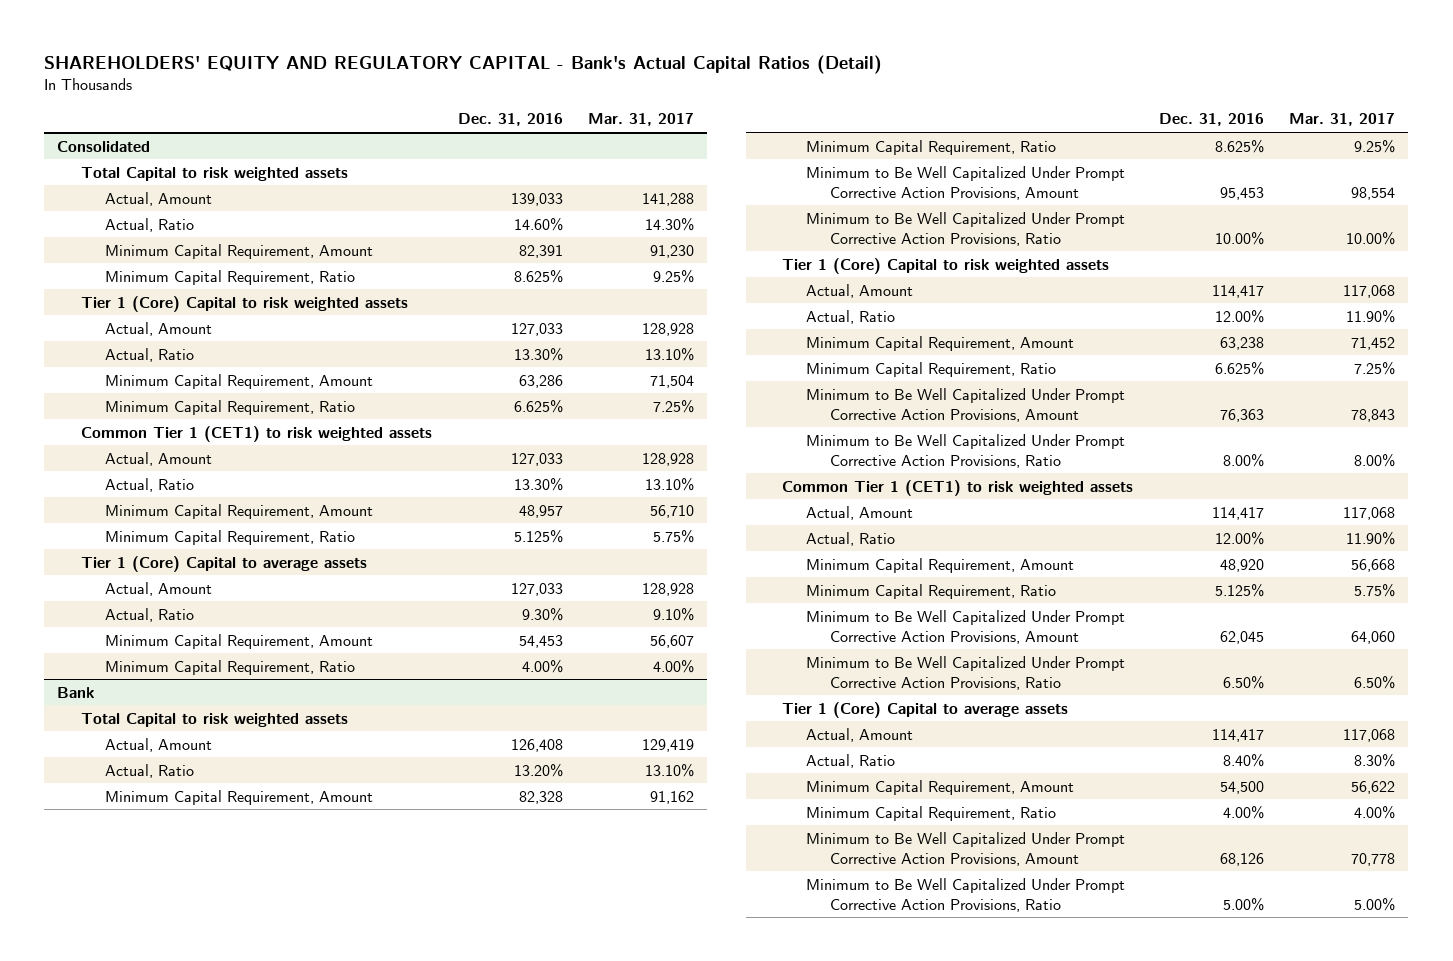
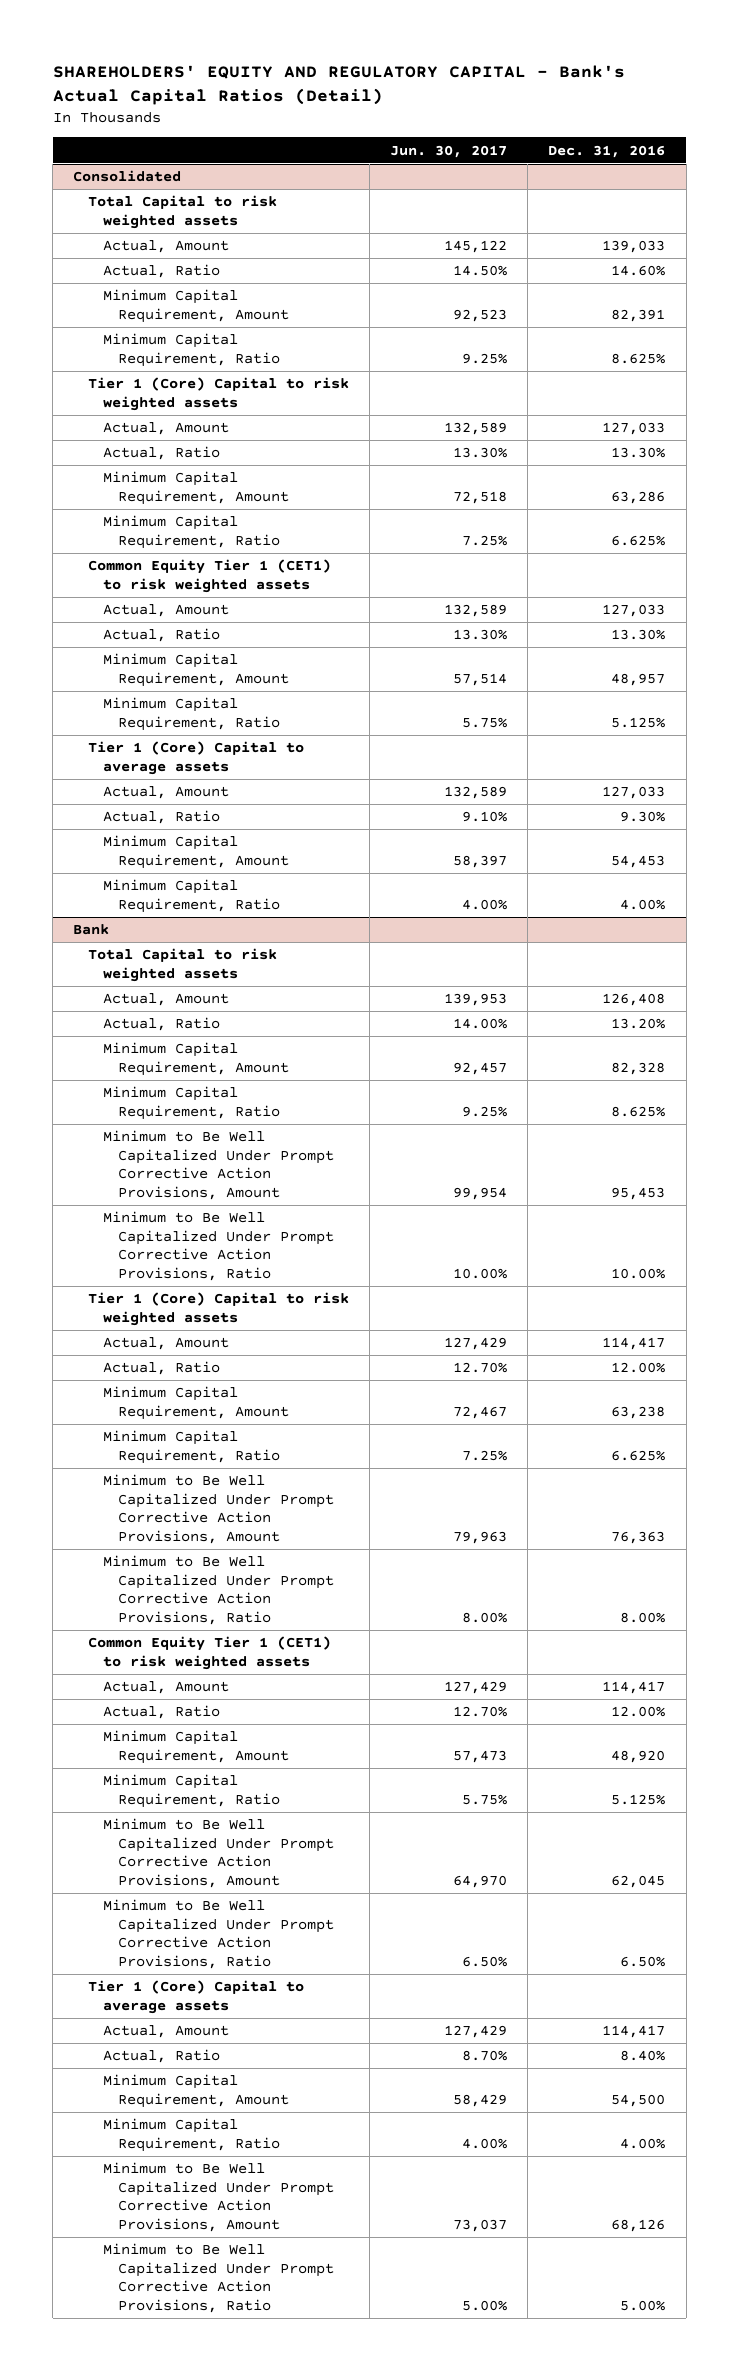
- | Dec. 31, 2016 | Mar. 31, 2017
+ | Jun. 30, 2017 | Dec. 31, 2016
@ Consolidated
- Common Tier 1 (CET1) to risk weighted assets
+ Common Equity Tier 1 (CET1) to risk weighted assets
@ Bank
- Common Tier 1 (CET1) to risk weighted assets
+ Common Equity Tier 1 (CET1) to risk weighted assets

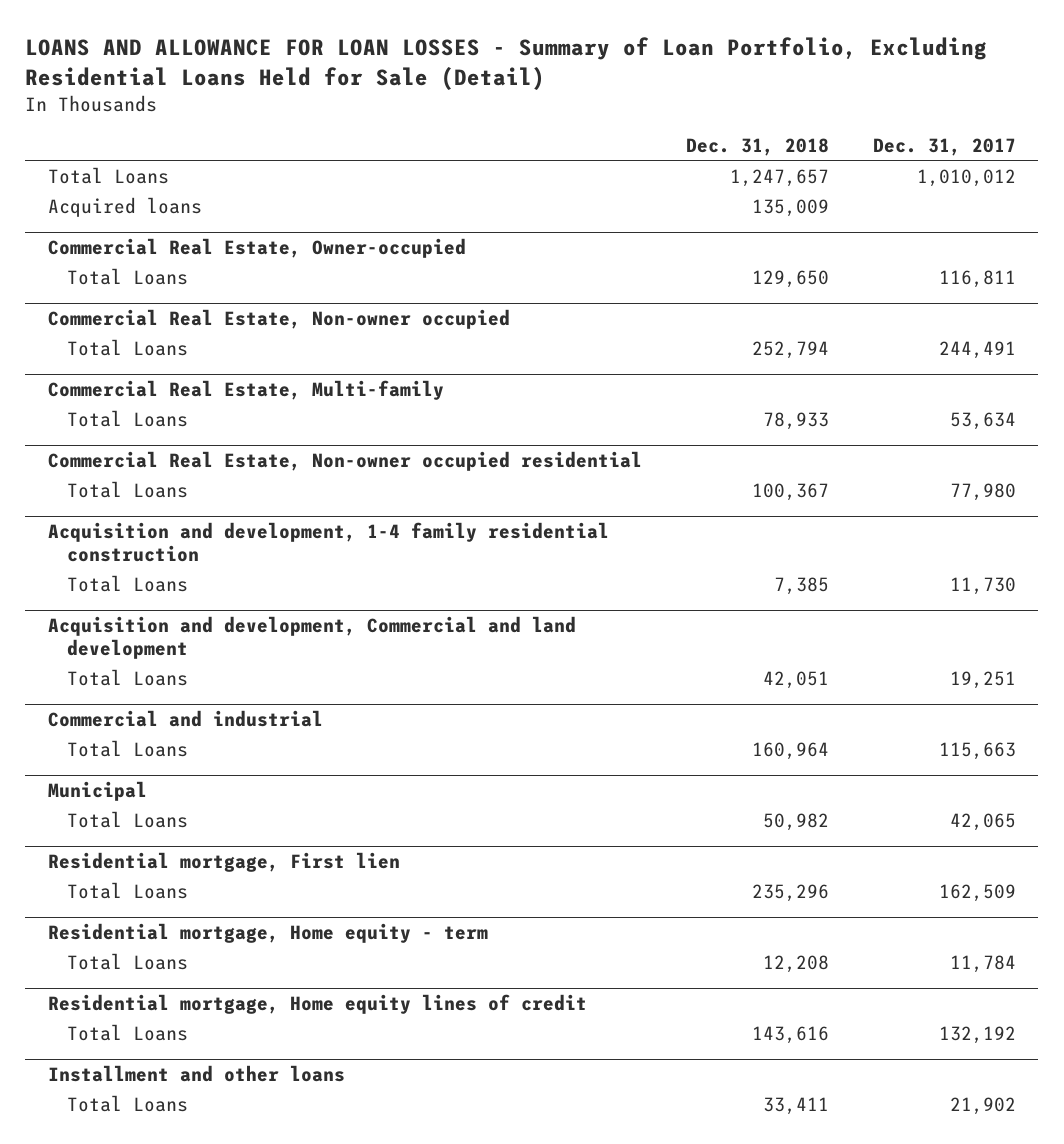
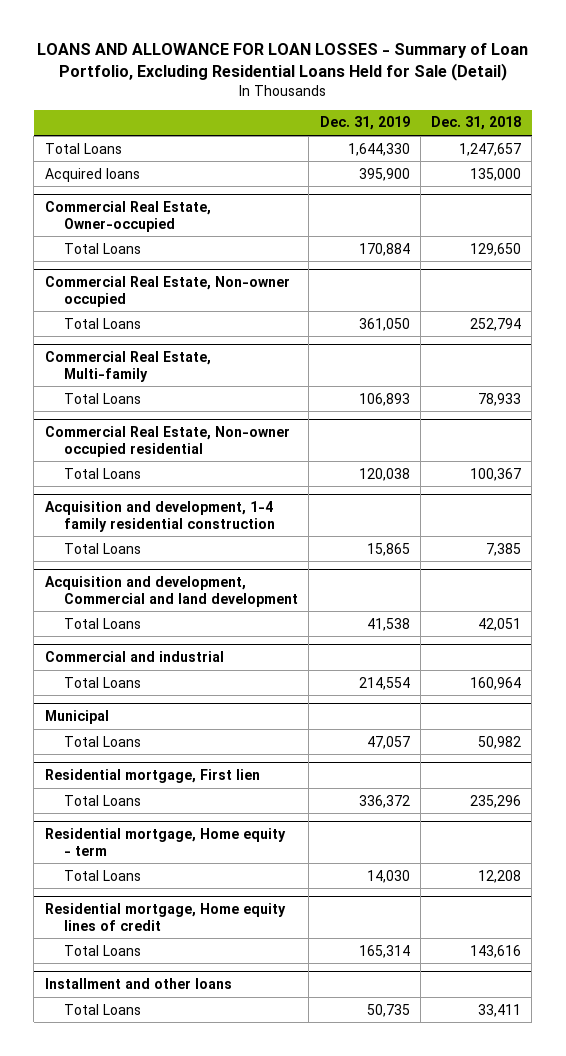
- | Dec. 31, 2018 | Dec. 31, 2017
+ | Dec. 31, 2019 | Dec. 31, 2018
- Acquired loans | 135,009 |
+ Acquired loans | 395,900 | 135,000

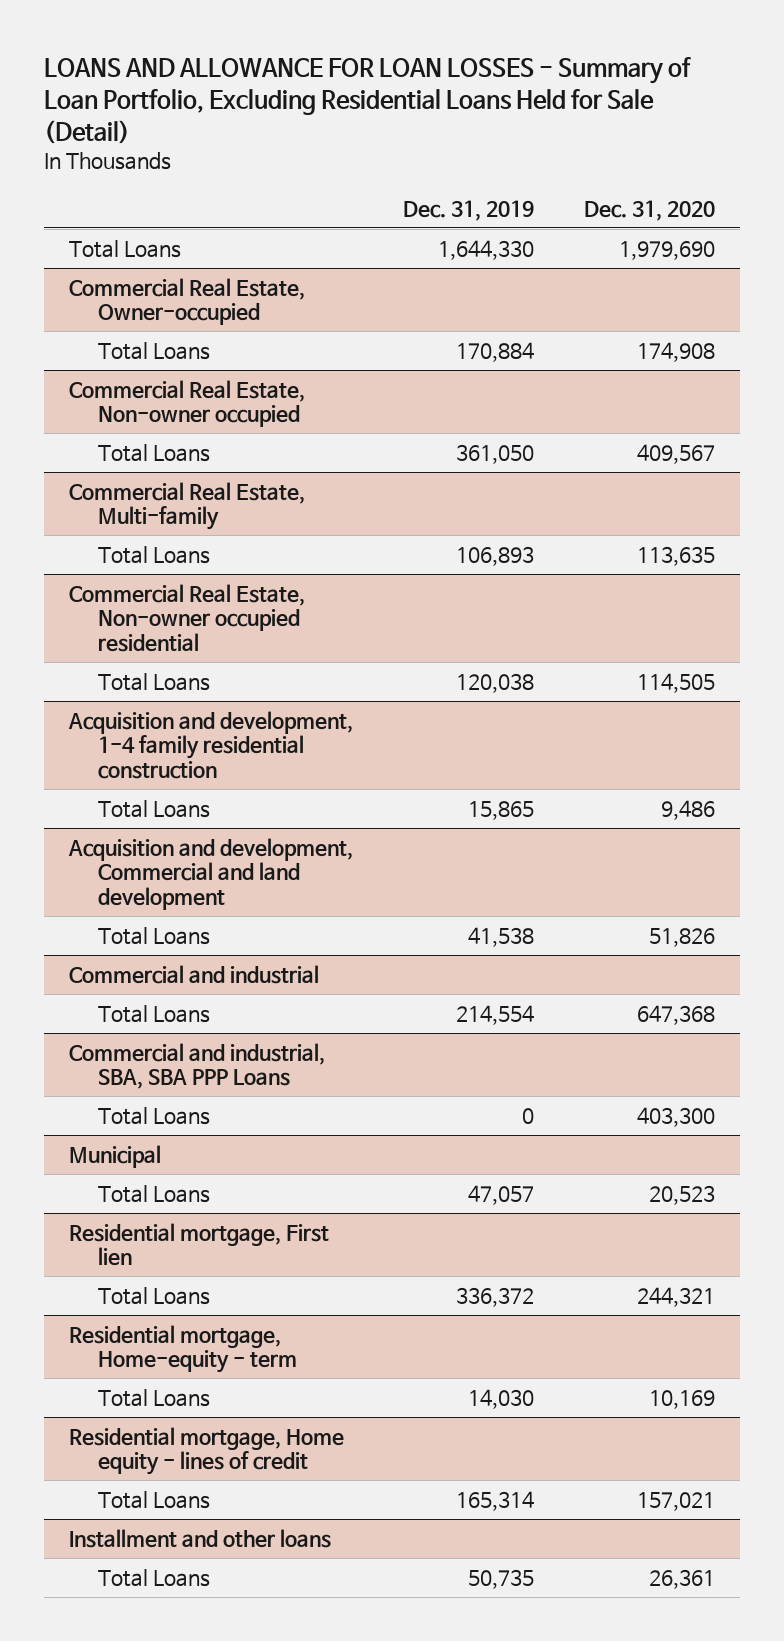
- | Dec. 31, 2019 | Dec. 31, 2018
+ | Dec. 31, 2019 | Dec. 31, 2020
- Acquired loans | 395,900 | 135,000
+ Commercial and industrial, SBA, SBA PPP Loans
+ Total Loans | 0 | 403,300
- Residential mortgage, Home equity - term
+ Residential mortgage, Home-equity - term
- Residential mortgage, Home equity lines of credit
+ Residential mortgage, Home equity - lines of credit

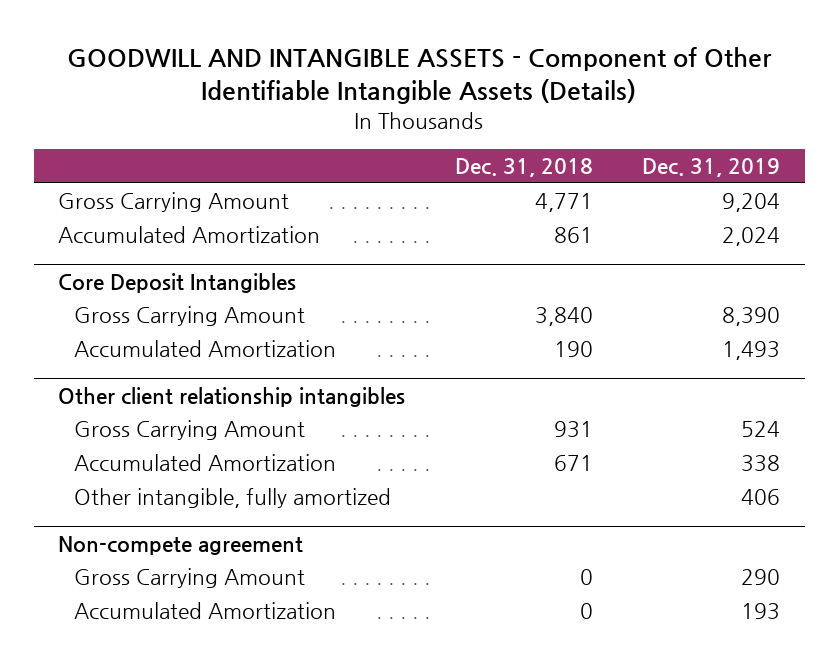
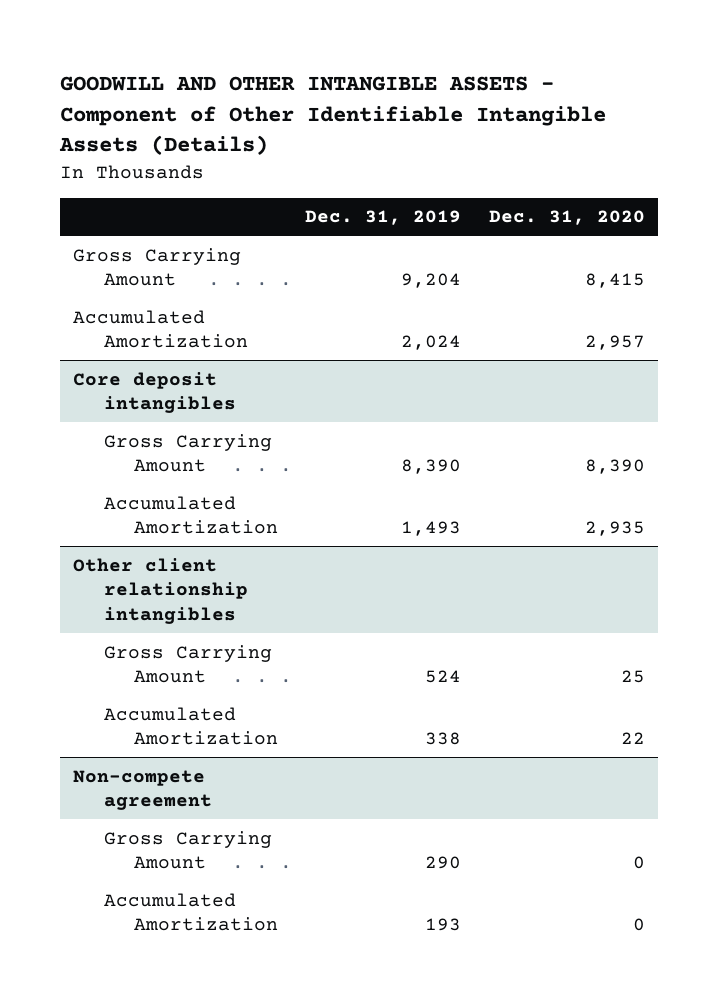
- GOODWILL AND INTANGIBLE ASSETS - Component of Other Identifiable Intangible Assets (Details)
+ GOODWILL AND OTHER INTANGIBLE ASSETS - Component of Other Identifiable Intangible Assets (Details)
- | Dec. 31, 2018 | Dec. 31, 2019
+ | Dec. 31, 2019 | Dec. 31, 2020
- Core Deposit Intangibles
+ Core deposit intangibles
@ Other client relationship intangibles
- Other intangible, fully amortized | | 406

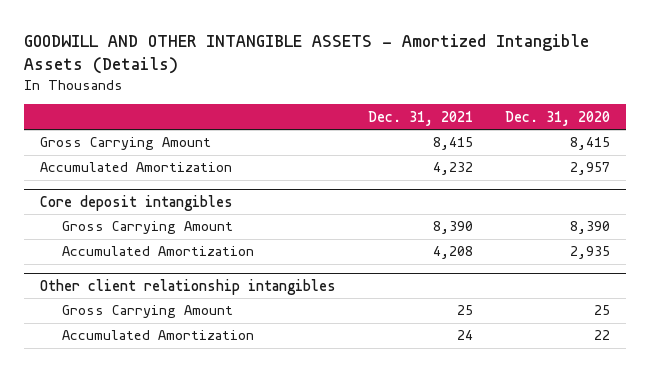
- GOODWILL AND OTHER INTANGIBLE ASSETS - Component of Other Identifiable Intangible Assets (Details)
+ GOODWILL AND OTHER INTANGIBLE ASSETS - Amortized Intangible Assets (Details)
- | Dec. 31, 2019 | Dec. 31, 2020
+ | Dec. 31, 2021 | Dec. 31, 2020
- Non-compete agreement
- Gross Carrying Amount | 290 | 0
- Accumulated Amortization | 193 | 0

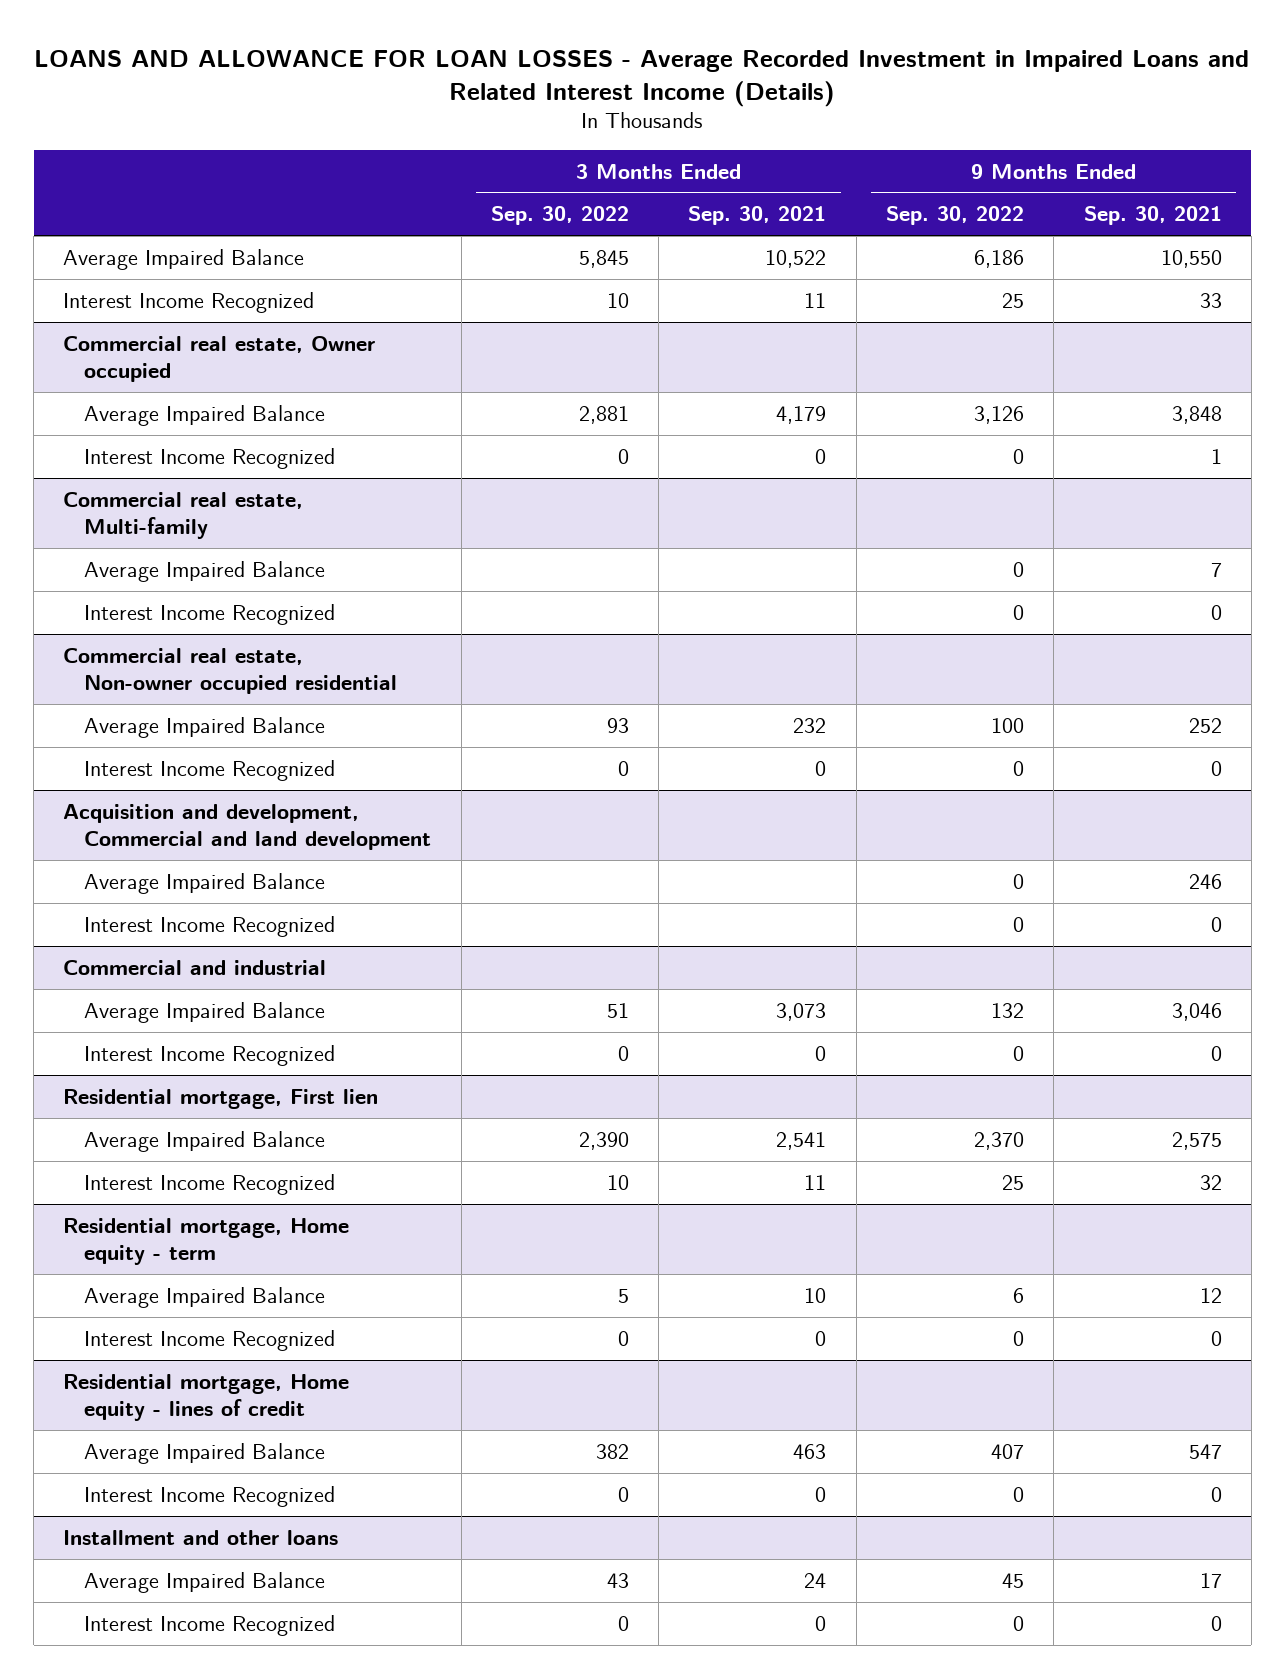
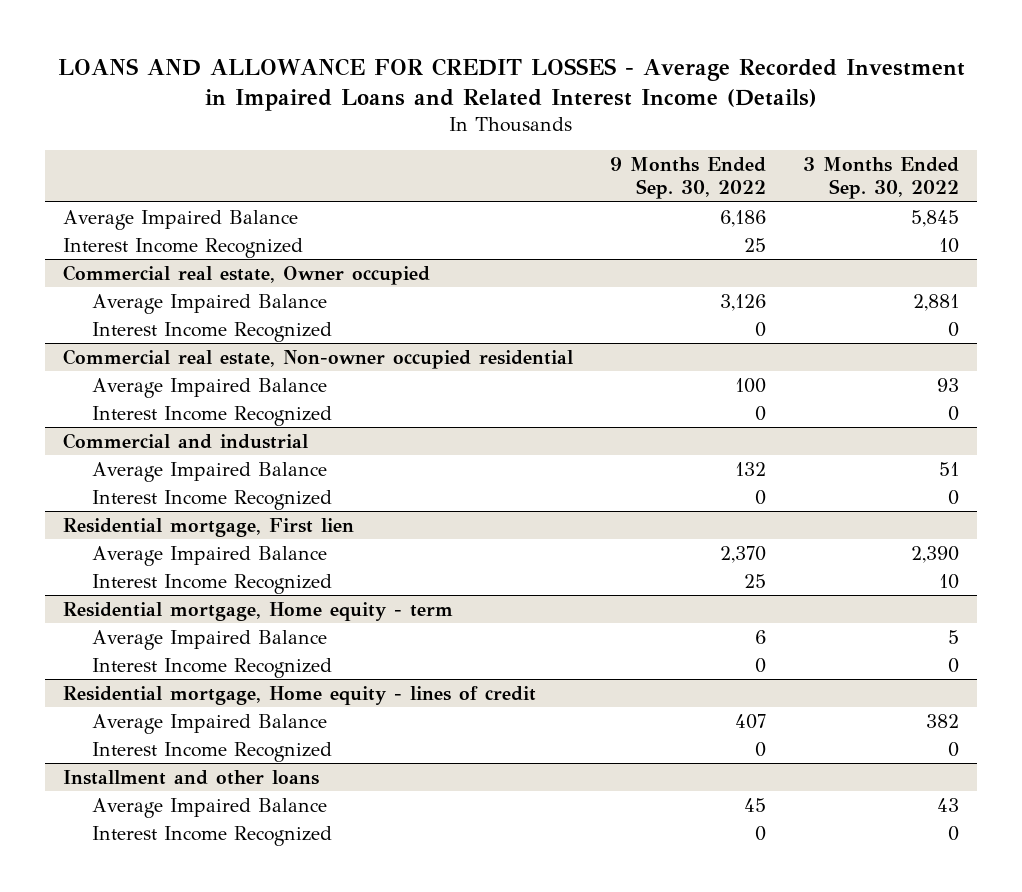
- LOANS AND ALLOWANCE FOR LOAN LOSSES - Average Recorded Investment in Impaired Loans and Related Interest Income (Details)
+ LOANS AND ALLOWANCE FOR CREDIT LOSSES - Average Recorded Investment in Impaired Loans and Related Interest Income (Details)
- | 3 Months Ended Sep. 30, 2022 | 3 Months Ended Sep. 30, 2021 | 9 Months Ended Sep. 30, 2022 | 9 Months Ended Sep. 30, 2021
+ | 9 Months Ended Sep. 30, 2022 | 3 Months Ended Sep. 30, 2022
- Commercial real estate, Multi-family
- Average Impaired Balance | | | 0 | 7
- Interest Income Recognized | | | 0 | 0
- Acquisition and development, Commercial and land development
- Average Impaired Balance | | | 0 | 246
- Interest Income Recognized | | | 0 | 0

